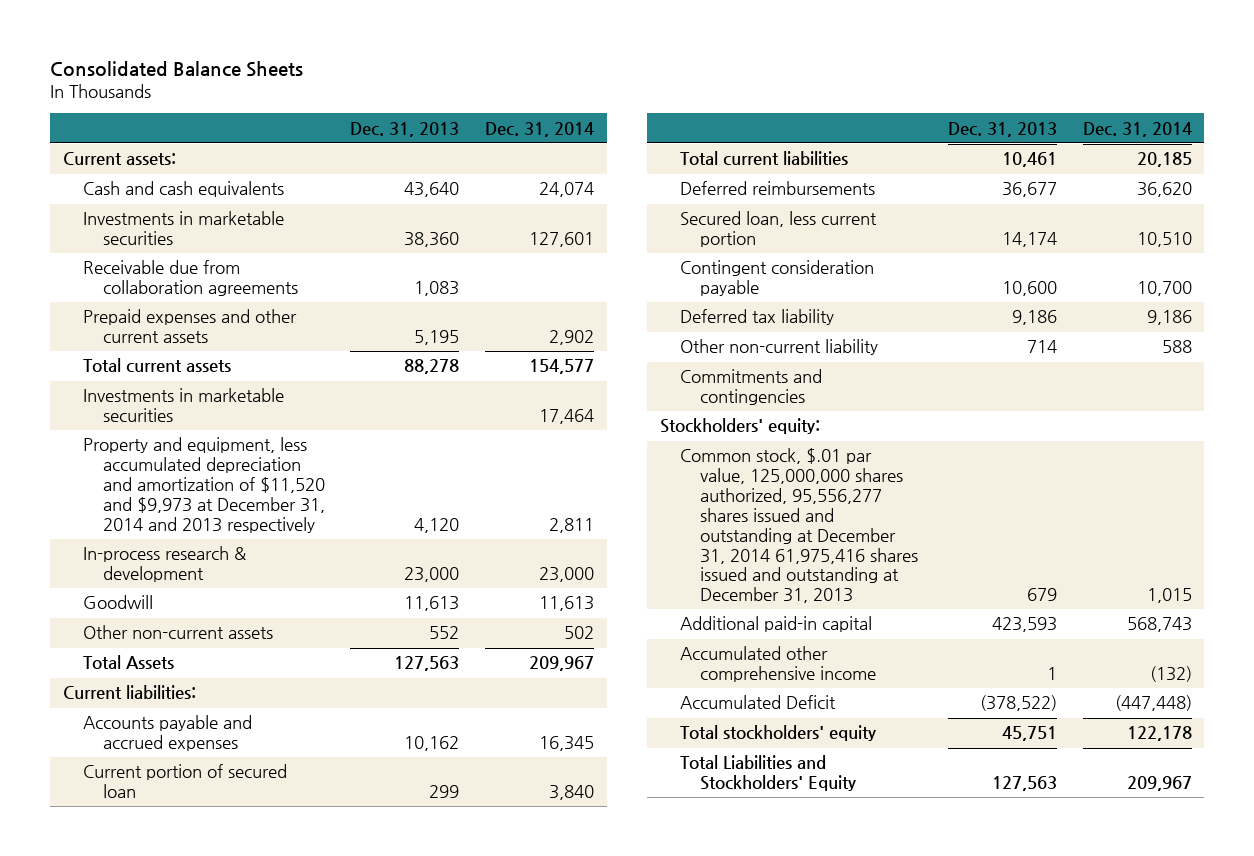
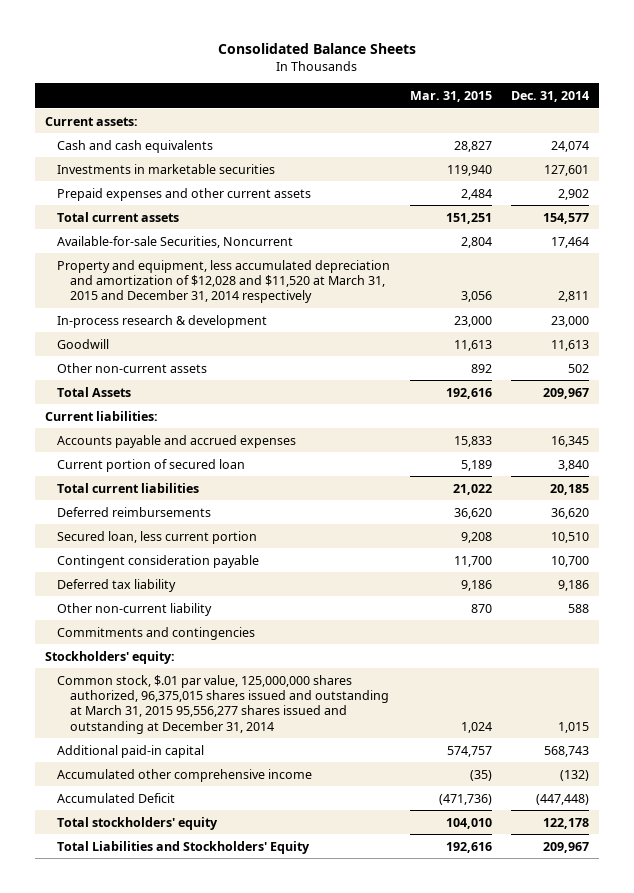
- | Dec. 31, 2013 | Dec. 31, 2014
+ | Mar. 31, 2015 | Dec. 31, 2014
- Receivable due from collaboration agreements | 1,083 |
- Investments in marketable securities | | 17,464
- Property and equipment, less accumulated depreciation and amortization of $11,520 and $9,973 at December 31, 2014 and 2013 respectively | 4,120 | 2,811
+ Available-for-sale Securities, Noncurrent | 2,804 | 17,464
+ Property and equipment, less accumulated depreciation and amortization of $12,028 and $11,520 at March 31, 2015 and December 31, 2014 respectively | 3,056 | 2,811
- Common stock, $.01 par value, 125,000,000 shares authorized, 95,556,277 shares issued and outstanding at December 31, 2014 61,975,416 shares issued and outstanding at December 31, 2013 | 679 | 1,015
+ Common stock, $.01 par value, 125,000,000 shares authorized, 96,375,015 shares issued and outstanding at March 31, 2015 95,556,277 shares issued and outstanding at December 31, 2014 | 1,024 | 1,015

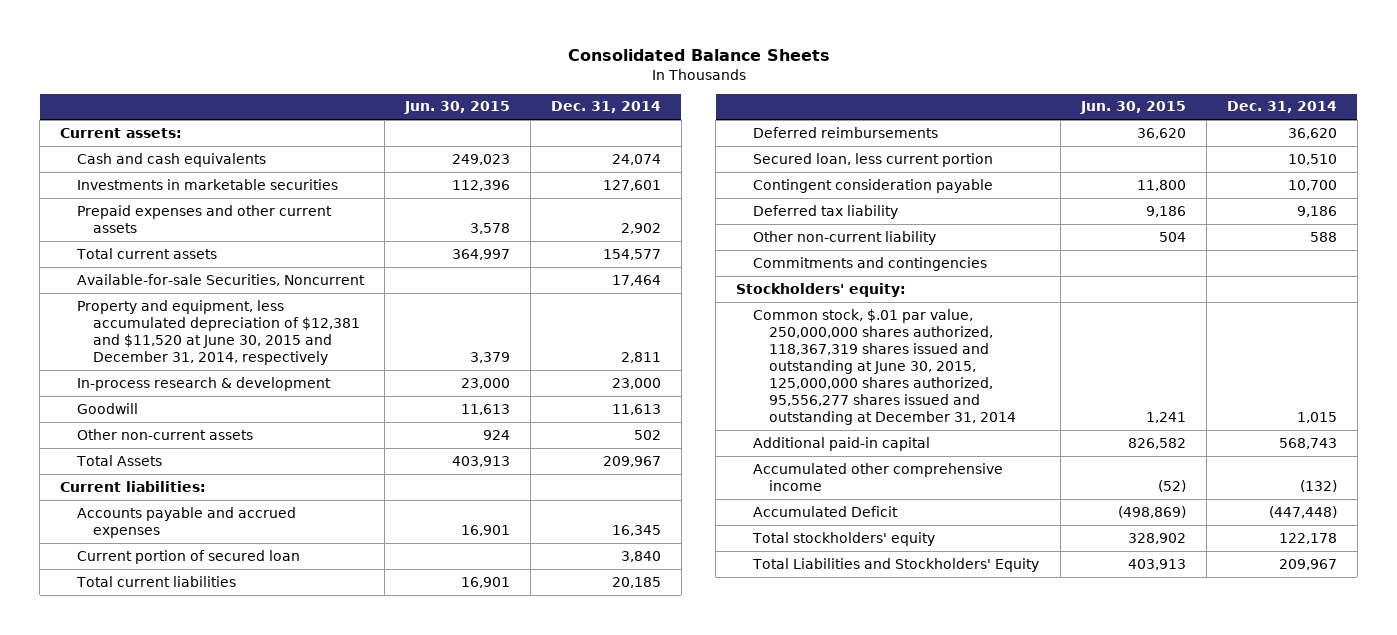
- | Mar. 31, 2015 | Dec. 31, 2014
+ | Jun. 30, 2015 | Dec. 31, 2014
- Property and equipment, less accumulated depreciation and amortization of $12,028 and $11,520 at March 31, 2015 and December 31, 2014 respectively | 3,056 | 2,811
+ Property and equipment, less accumulated depreciation of $12,381 and $11,520 at June 30, 2015 and December 31, 2014, respectively | 3,379 | 2,811
- Common stock, $.01 par value, 125,000,000 shares authorized, 96,375,015 shares issued and outstanding at March 31, 2015 95,556,277 shares issued and outstanding at December 31, 2014 | 1,024 | 1,015
+ Common stock, $.01 par value, 250,000,000 shares authorized, 118,367,319 shares issued and outstanding at June 30, 2015, 125,000,000 shares authorized, 95,556,277 shares issued and outstanding at December 31, 2014 | 1,241 | 1,015

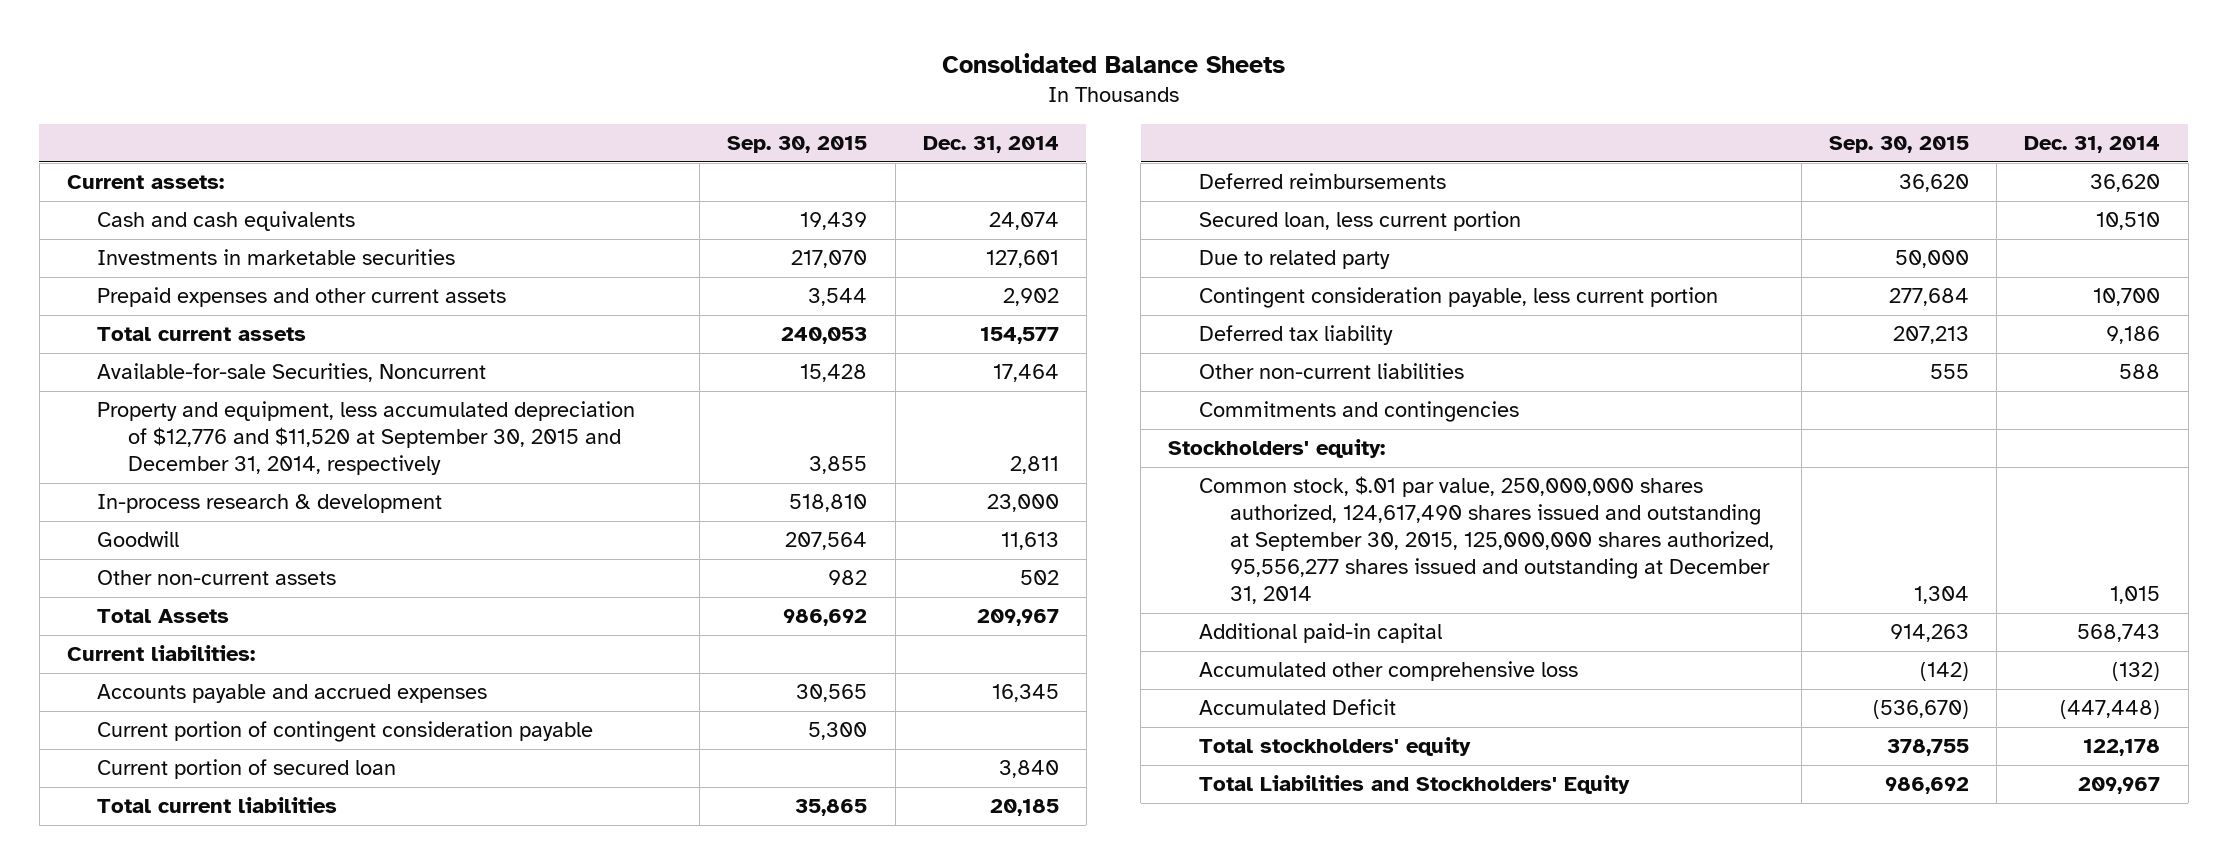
- | Jun. 30, 2015 | Dec. 31, 2014
+ | Sep. 30, 2015 | Dec. 31, 2014
- Property and equipment, less accumulated depreciation of $12,381 and $11,520 at June 30, 2015 and December 31, 2014, respectively | 3,379 | 2,811
+ Property and equipment, less accumulated depreciation of $12,776 and $11,520 at September 30, 2015 and December 31, 2014, respectively | 3,855 | 2,811
+ Current portion of contingent consideration payable | 5,300 |
- Contingent consideration payable | 11,800 | 10,700
+ Due to related party | 50,000 |
+ Contingent consideration payable, less current portion | 277,684 | 10,700
- Other non-current liability | 504 | 588
+ Other non-current liabilities | 555 | 588
- Common stock, $.01 par value, 250,000,000 shares authorized, 118,367,319 shares issued and outstanding at June 30, 2015, 125,000,000 shares authorized, 95,556,277 shares issued and outstanding at December 31, 2014 | 1,241 | 1,015
+ Common stock, $.01 par value, 250,000,000 shares authorized, 124,617,490 shares issued and outstanding at September 30, 2015, 125,000,000 shares authorized, 95,556,277 shares issued and outstanding at December 31, 2014 | 1,304 | 1,015
- Accumulated other comprehensive income | (52) | (132)
+ Accumulated other comprehensive loss | (142) | (132)

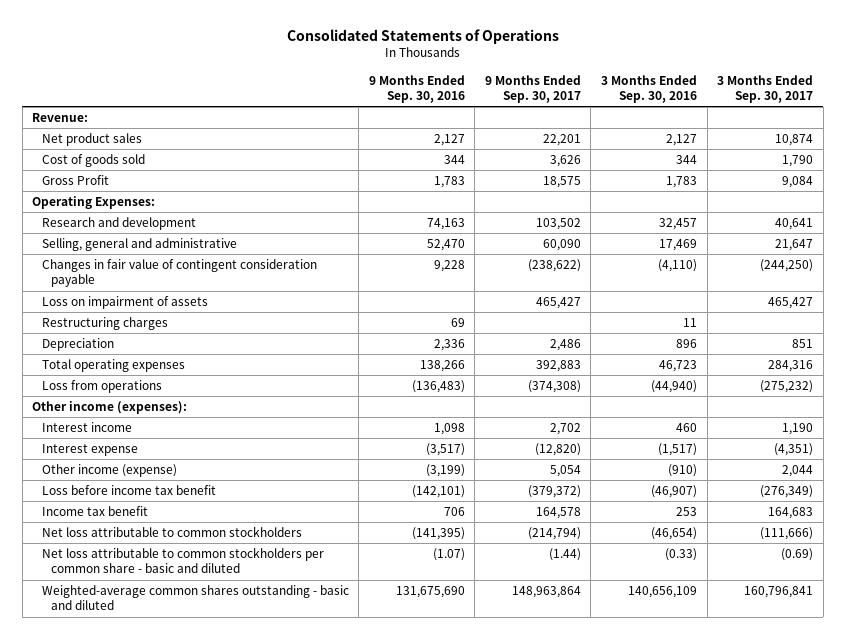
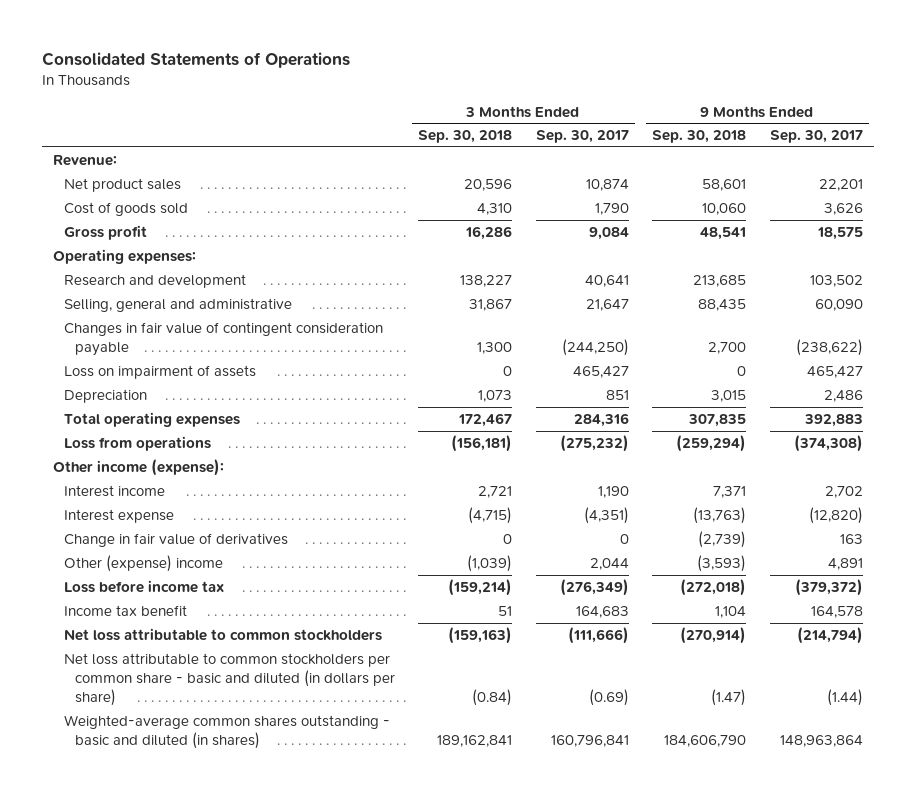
- | 9 Months Ended Sep. 30, 2016 | 9 Months Ended Sep. 30, 2017 | 3 Months Ended Sep. 30, 2016 | 3 Months Ended Sep. 30, 2017
+ | 3 Months Ended Sep. 30, 2018 | 3 Months Ended Sep. 30, 2017 | 9 Months Ended Sep. 30, 2018 | 9 Months Ended Sep. 30, 2017
- Gross Profit | 1,783 | 18,575 | 1,783 | 9,084
- Operating Expenses:
+ Gross profit | 16,286 | 9,084 | 48,541 | 18,575
+ Operating expenses:
- Restructuring charges | 69 | | 11 |
- Other income (expenses):
+ Other income (expense):
- Other income (expense) | (3,199) | 5,054 | (910) | 2,044
- Loss before income tax benefit | (142,101) | (379,372) | (46,907) | (276,349)
+ Change in fair value of derivatives | 0 | 0 | (2,739) | 163
+ Other (expense) income | (1,039) | 2,044 | (3,593) | 4,891
+ Loss before income tax | (159,214) | (276,349) | (272,018) | (379,372)
- Net loss attributable to common stockholders per common share - basic and diluted | (1.07) | (1.44) | (0.33) | (0.69)
- Weighted-average common shares outstanding - basic and diluted | 131,675,690 | 148,963,864 | 140,656,109 | 160,796,841
+ Net loss attributable to common stockholders per common share - basic and diluted (in dollars per share) | (0.84) | (0.69) | (1.47) | (1.44)
+ Weighted-average common shares outstanding - basic and diluted (in shares) | 189,162,841 | 160,796,841 | 184,606,790 | 148,963,864

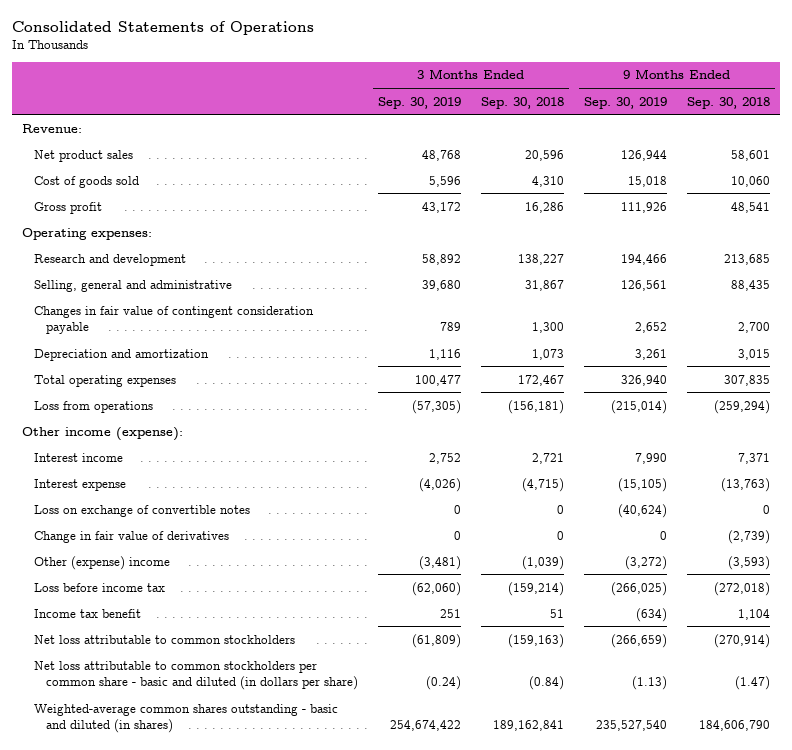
- | 3 Months Ended Sep. 30, 2018 | 3 Months Ended Sep. 30, 2017 | 9 Months Ended Sep. 30, 2018 | 9 Months Ended Sep. 30, 2017
+ | 3 Months Ended Sep. 30, 2019 | 3 Months Ended Sep. 30, 2018 | 9 Months Ended Sep. 30, 2019 | 9 Months Ended Sep. 30, 2018
- Loss on impairment of assets | 0 | 465,427 | 0 | 465,427
- Depreciation | 1,073 | 851 | 3,015 | 2,486
+ Depreciation and amortization | 1,116 | 1,073 | 3,261 | 3,015
+ Loss on exchange of convertible notes | 0 | 0 | (40,624) | 0

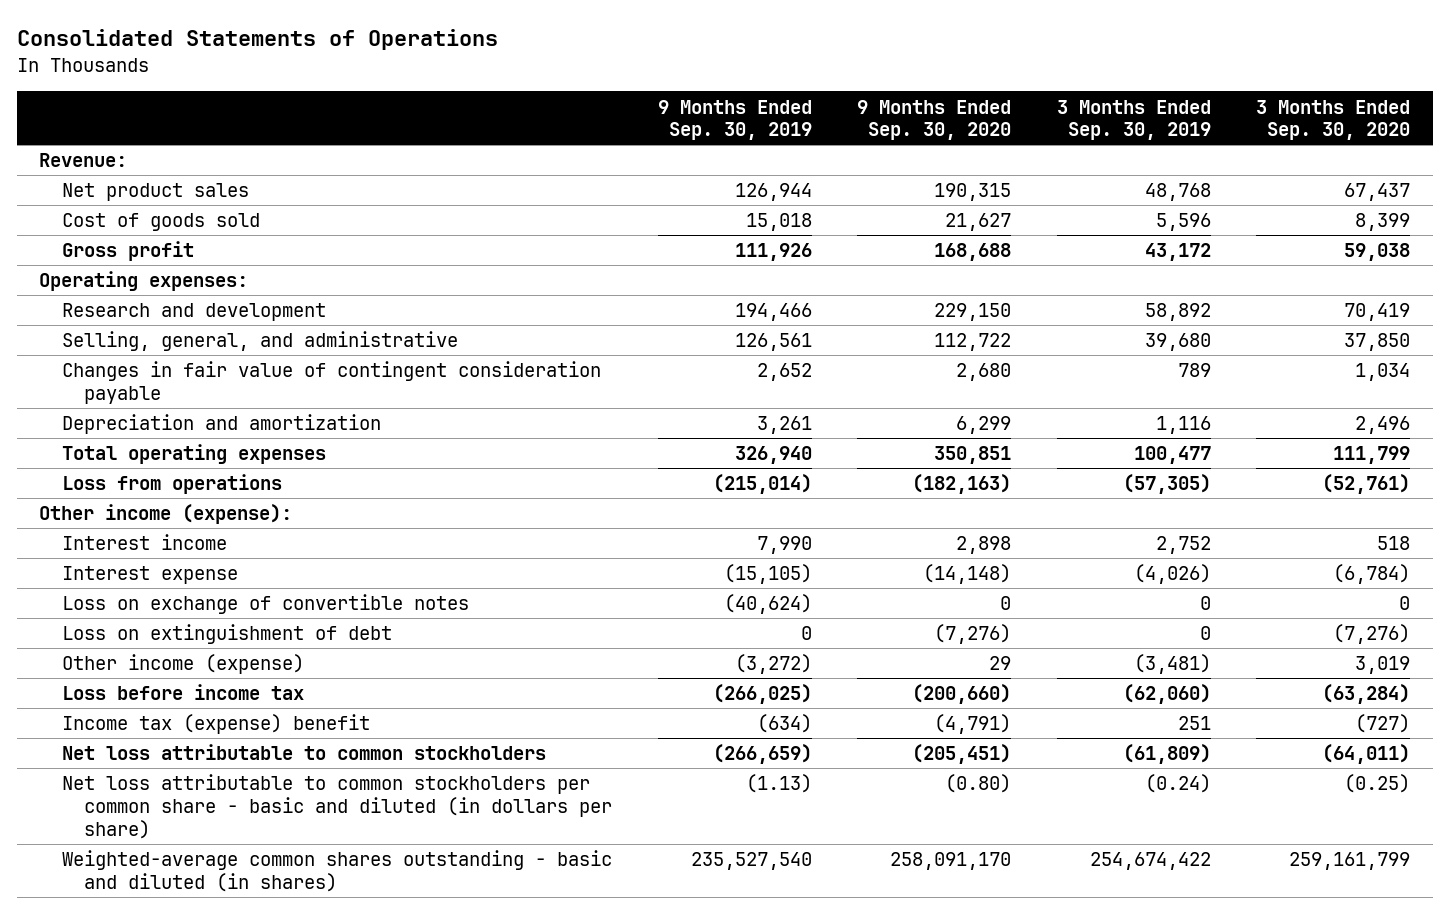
- | 3 Months Ended Sep. 30, 2019 | 3 Months Ended Sep. 30, 2018 | 9 Months Ended Sep. 30, 2019 | 9 Months Ended Sep. 30, 2018
+ | 9 Months Ended Sep. 30, 2019 | 9 Months Ended Sep. 30, 2020 | 3 Months Ended Sep. 30, 2019 | 3 Months Ended Sep. 30, 2020
- Selling, general and administrative | 39,680 | 31,867 | 126,561 | 88,435
+ Selling, general, and administrative | 126,561 | 112,722 | 39,680 | 37,850
- Change in fair value of derivatives | 0 | 0 | 0 | (2,739)
- Other (expense) income | (3,481) | (1,039) | (3,272) | (3,593)
+ Loss on extinguishment of debt | 0 | (7,276) | 0 | (7,276)
+ Other income (expense) | (3,272) | 29 | (3,481) | 3,019
- Income tax benefit | 251 | 51 | (634) | 1,104
+ Income tax (expense) benefit | (634) | (4,791) | 251 | (727)

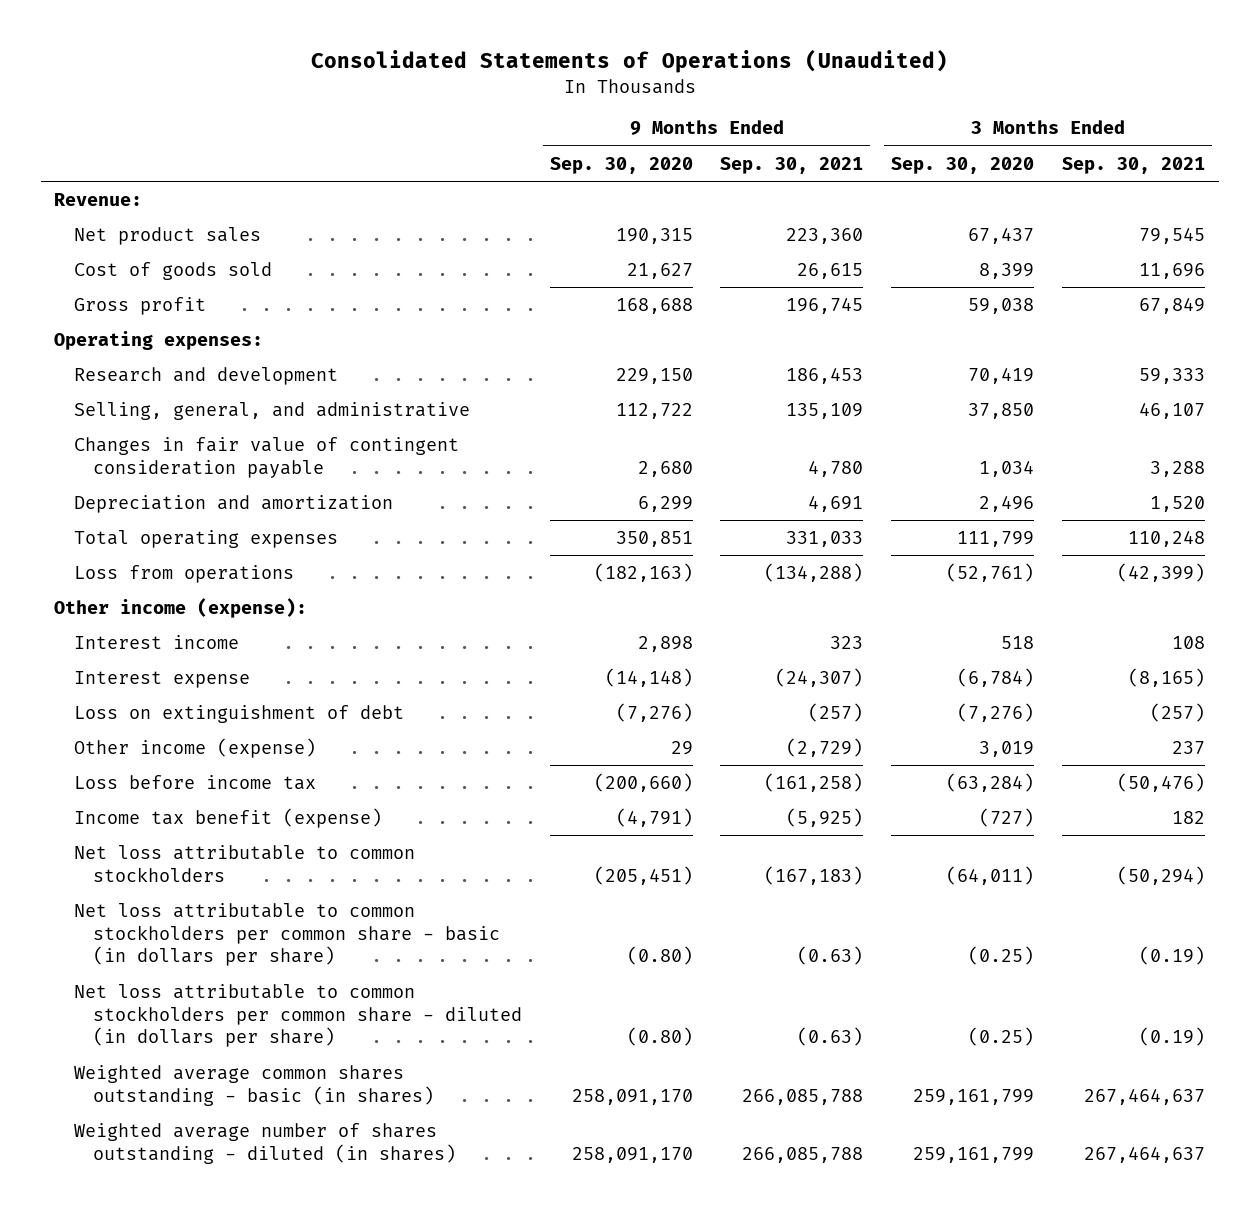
- Consolidated Statements of Operations
+ Consolidated Statements of Operations (Unaudited)
- | 9 Months Ended Sep. 30, 2019 | 9 Months Ended Sep. 30, 2020 | 3 Months Ended Sep. 30, 2019 | 3 Months Ended Sep. 30, 2020
+ | 9 Months Ended Sep. 30, 2020 | 9 Months Ended Sep. 30, 2021 | 3 Months Ended Sep. 30, 2020 | 3 Months Ended Sep. 30, 2021
- Loss on exchange of convertible notes | (40,624) | 0 | 0 | 0
- Income tax (expense) benefit | (634) | (4,791) | 251 | (727)
+ Income tax benefit (expense) | (4,791) | (5,925) | (727) | 182
- Net loss attributable to common stockholders per common share - basic and diluted (in dollars per share) | (1.13) | (0.80) | (0.24) | (0.25)
- Weighted-average common shares outstanding - basic and diluted (in shares) | 235,527,540 | 258,091,170 | 254,674,422 | 259,161,799
+ Net loss attributable to common stockholders per common share - basic (in dollars per share) | (0.80) | (0.63) | (0.25) | (0.19)
+ Net loss attributable to common stockholders per common share - diluted (in dollars per share) | (0.80) | (0.63) | (0.25) | (0.19)
+ Weighted average common shares outstanding - basic (in shares) | 258,091,170 | 266,085,788 | 259,161,799 | 267,464,637
+ Weighted average number of shares outstanding - diluted (in shares) | 258,091,170 | 266,085,788 | 259,161,799 | 267,464,637

